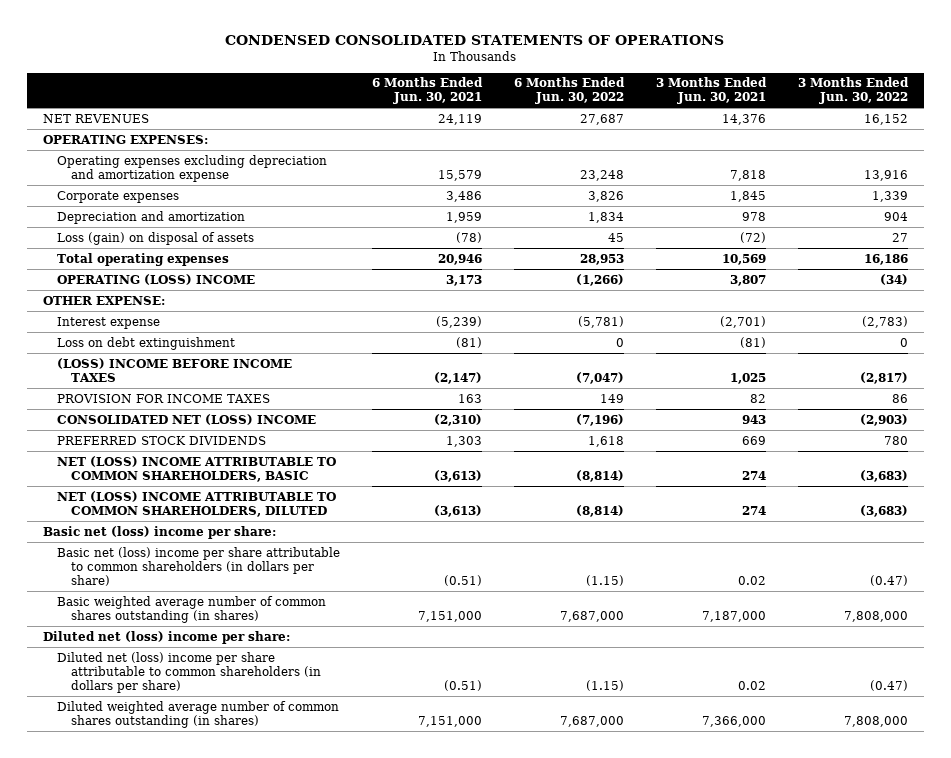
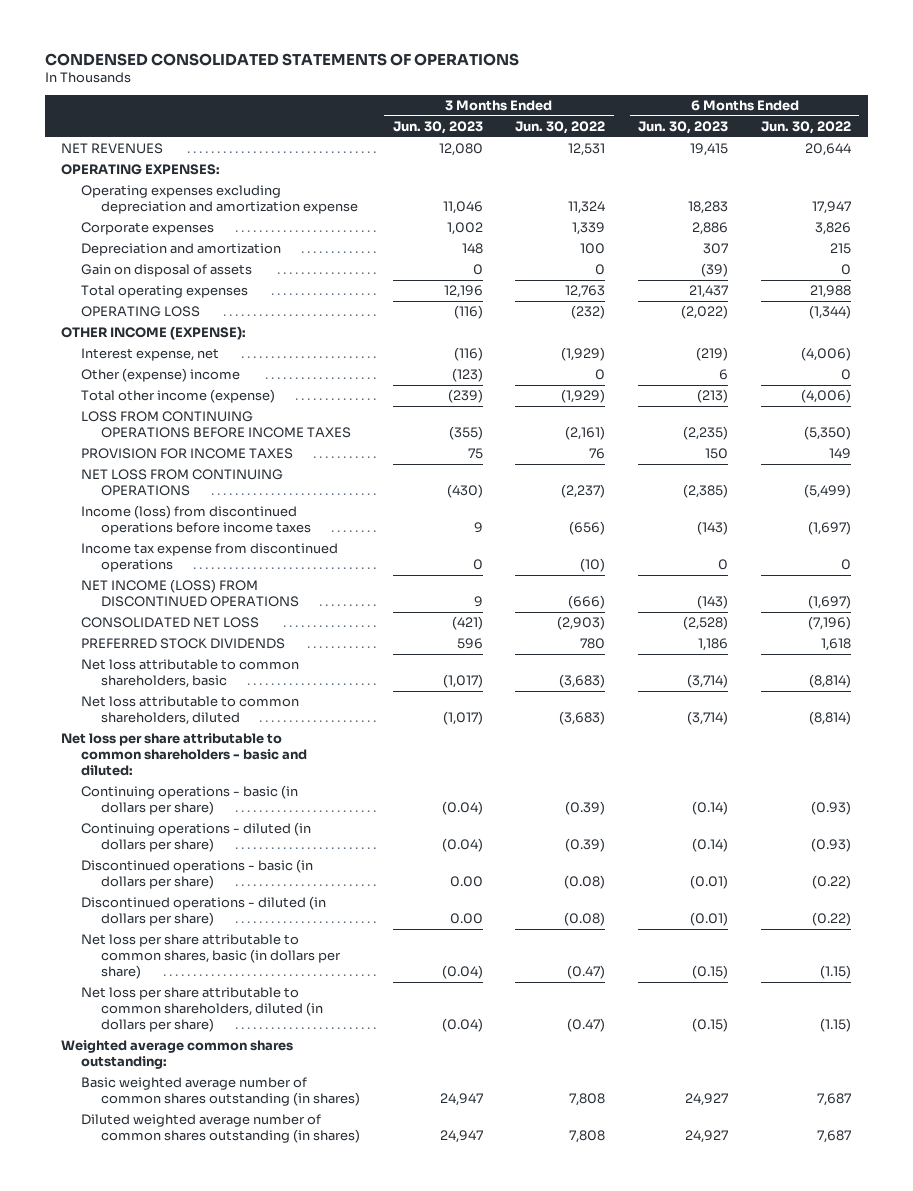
- | 6 Months Ended Jun. 30, 2021 | 6 Months Ended Jun. 30, 2022 | 3 Months Ended Jun. 30, 2021 | 3 Months Ended Jun. 30, 2022
+ | 3 Months Ended Jun. 30, 2023 | 3 Months Ended Jun. 30, 2022 | 6 Months Ended Jun. 30, 2023 | 6 Months Ended Jun. 30, 2022
- NET REVENUES | 24,119 | 27,687 | 14,376 | 16,152
+ NET REVENUES | 12,080 | 12,531 | 19,415 | 20,644
- Operating expenses excluding depreciation and amortization expense | 15,579 | 23,248 | 7,818 | 13,916
+ Operating expenses excluding depreciation and amortization expense | 11,046 | 11,324 | 18,283 | 17,947
- Depreciation and amortization | 1,959 | 1,834 | 978 | 904
- Loss (gain) on disposal of assets | (78) | 45 | (72) | 27
- Total operating expenses | 20,946 | 28,953 | 10,569 | 16,186
- OPERATING (LOSS) INCOME | 3,173 | (1,266) | 3,807 | (34)
- OTHER EXPENSE:
- Interest expense | (5,239) | (5,781) | (2,701) | (2,783)
- Loss on debt extinguishment | (81) | 0 | (81) | 0
- (LOSS) INCOME BEFORE INCOME TAXES | (2,147) | (7,047) | 1,025 | (2,817)
- PROVISION FOR INCOME TAXES | 163 | 149 | 82 | 86
- CONSOLIDATED NET (LOSS) INCOME | (2,310) | (7,196) | 943 | (2,903)
+ Depreciation and amortization | 148 | 100 | 307 | 215
+ Gain on disposal of assets | 0 | 0 | (39) | 0
+ Total operating expenses | 12,196 | 12,763 | 21,437 | 21,988
+ OPERATING LOSS | (116) | (232) | (2,022) | (1,344)
+ OTHER INCOME (EXPENSE):
+ Interest expense, net | (116) | (1,929) | (219) | (4,006)
+ Other (expense) income | (123) | 0 | 6 | 0
+ Total other income (expense) | (239) | (1,929) | (213) | (4,006)
+ LOSS FROM CONTINUING OPERATIONS BEFORE INCOME TAXES | (355) | (2,161) | (2,235) | (5,350)
+ PROVISION FOR INCOME TAXES | 75 | 76 | 150 | 149
+ NET LOSS FROM CONTINUING OPERATIONS | (430) | (2,237) | (2,385) | (5,499)
+ Income (loss) from discontinued operations before income taxes | 9 | (656) | (143) | (1,697)
+ Income tax expense from discontinued operations | 0 | (10) | 0 | 0
+ NET INCOME (LOSS) FROM DISCONTINUED OPERATIONS | 9 | (666) | (143) | (1,697)
+ CONSOLIDATED NET LOSS | (421) | (2,903) | (2,528) | (7,196)
- NET (LOSS) INCOME ATTRIBUTABLE TO COMMON SHAREHOLDERS, BASIC | (3,613) | (8,814) | 274 | (3,683)
- NET (LOSS) INCOME ATTRIBUTABLE TO COMMON SHAREHOLDERS, DILUTED | (3,613) | (8,814) | 274 | (3,683)
- Basic net (loss) income per share:
- Basic net (loss) income per share attributable to common shareholders (in dollars per share) | (0.51) | (1.15) | 0.02 | (0.47)
- Basic weighted average number of common shares outstanding (in shares) | 7,151,000 | 7,687,000 | 7,187,000 | 7,808,000
- Diluted net (loss) income per share:
- Diluted net (loss) income per share attributable to common shareholders (in dollars per share) | (0.51) | (1.15) | 0.02 | (0.47)
- Diluted weighted average number of common shares outstanding (in shares) | 7,151,000 | 7,687,000 | 7,366,000 | 7,808,000
+ Net loss attributable to common shareholders, basic | (1,017) | (3,683) | (3,714) | (8,814)
+ Net loss attributable to common shareholders, diluted | (1,017) | (3,683) | (3,714) | (8,814)
+ Net loss per share attributable to common shareholders - basic and diluted:
+ Continuing operations - basic (in dollars per share) | (0.04) | (0.39) | (0.14) | (0.93)
+ Continuing operations - diluted (in dollars per share) | (0.04) | (0.39) | (0.14) | (0.93)
+ Discontinued operations - basic (in dollars per share) | 0.00 | (0.08) | (0.01) | (0.22)
+ Discontinued operations - diluted (in dollars per share) | 0.00 | (0.08) | (0.01) | (0.22)
+ Net loss per share attributable to common shares, basic (in dollars per share) | (0.04) | (0.47) | (0.15) | (1.15)
+ Net loss per share attributable to common shareholders, diluted (in dollars per share) | (0.04) | (0.47) | (0.15) | (1.15)
+ Weighted average common shares outstanding:
+ Basic weighted average number of common shares outstanding (in shares) | 24,947 | 7,808 | 24,927 | 7,687
+ Diluted weighted average number of common shares outstanding (in shares) | 24,947 | 7,808 | 24,927 | 7,687

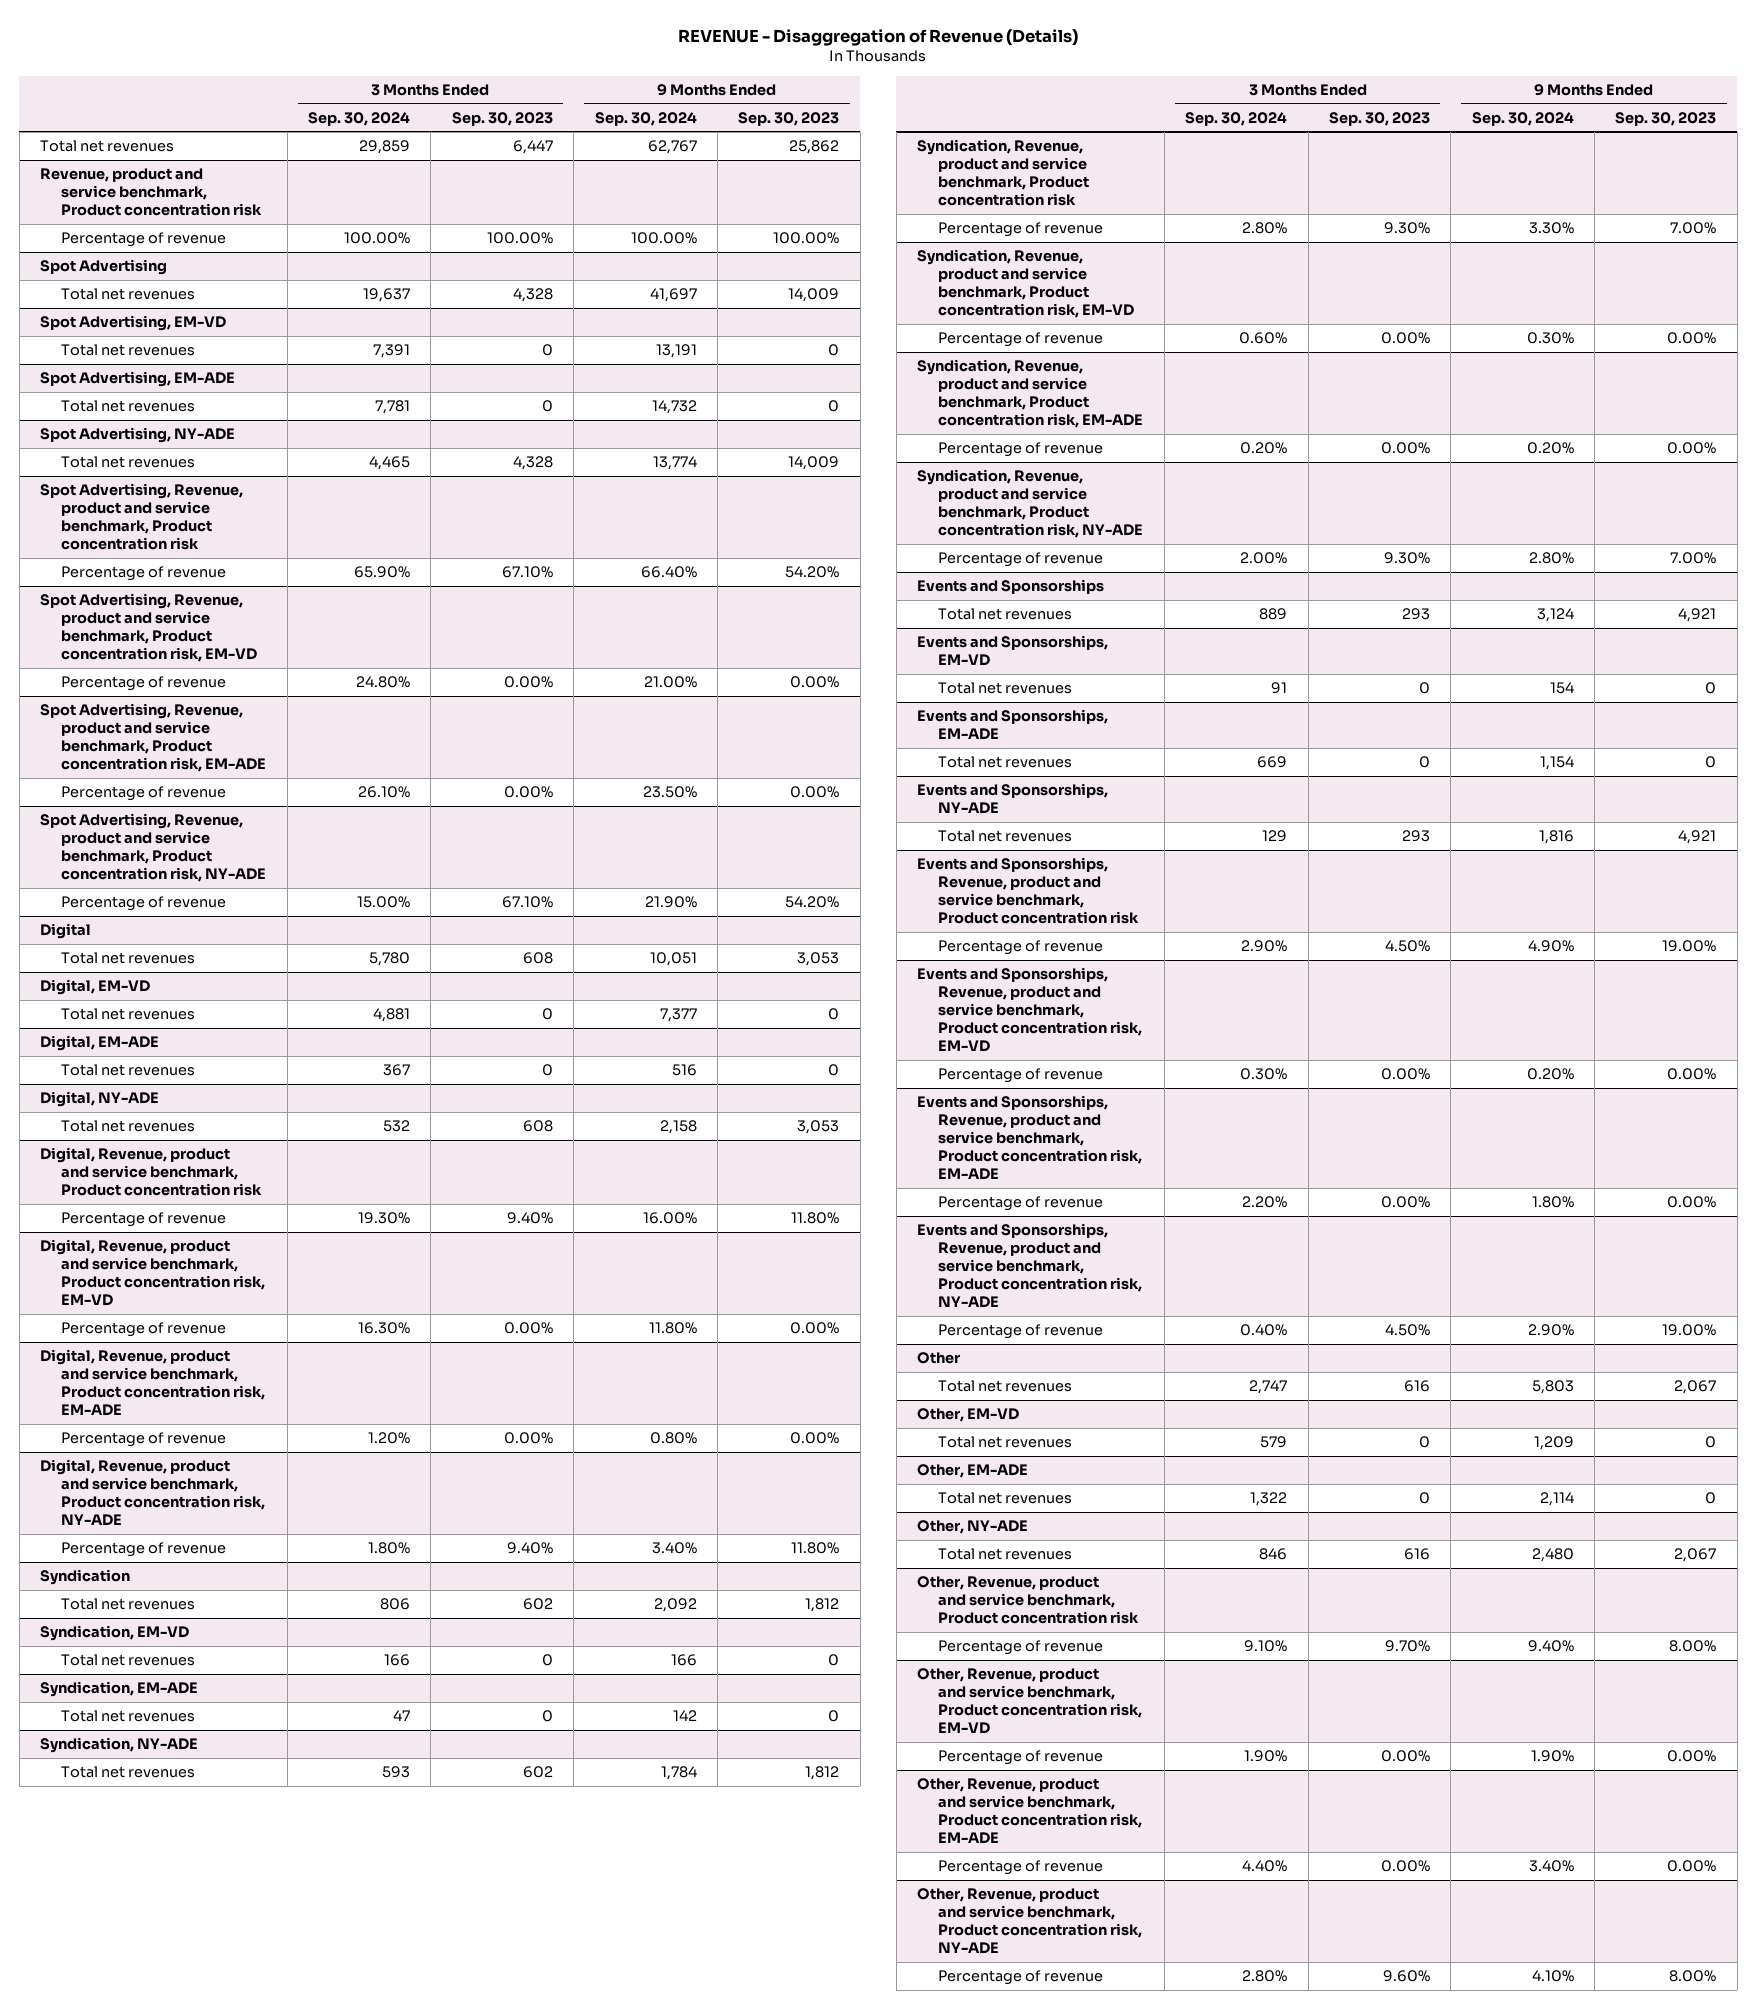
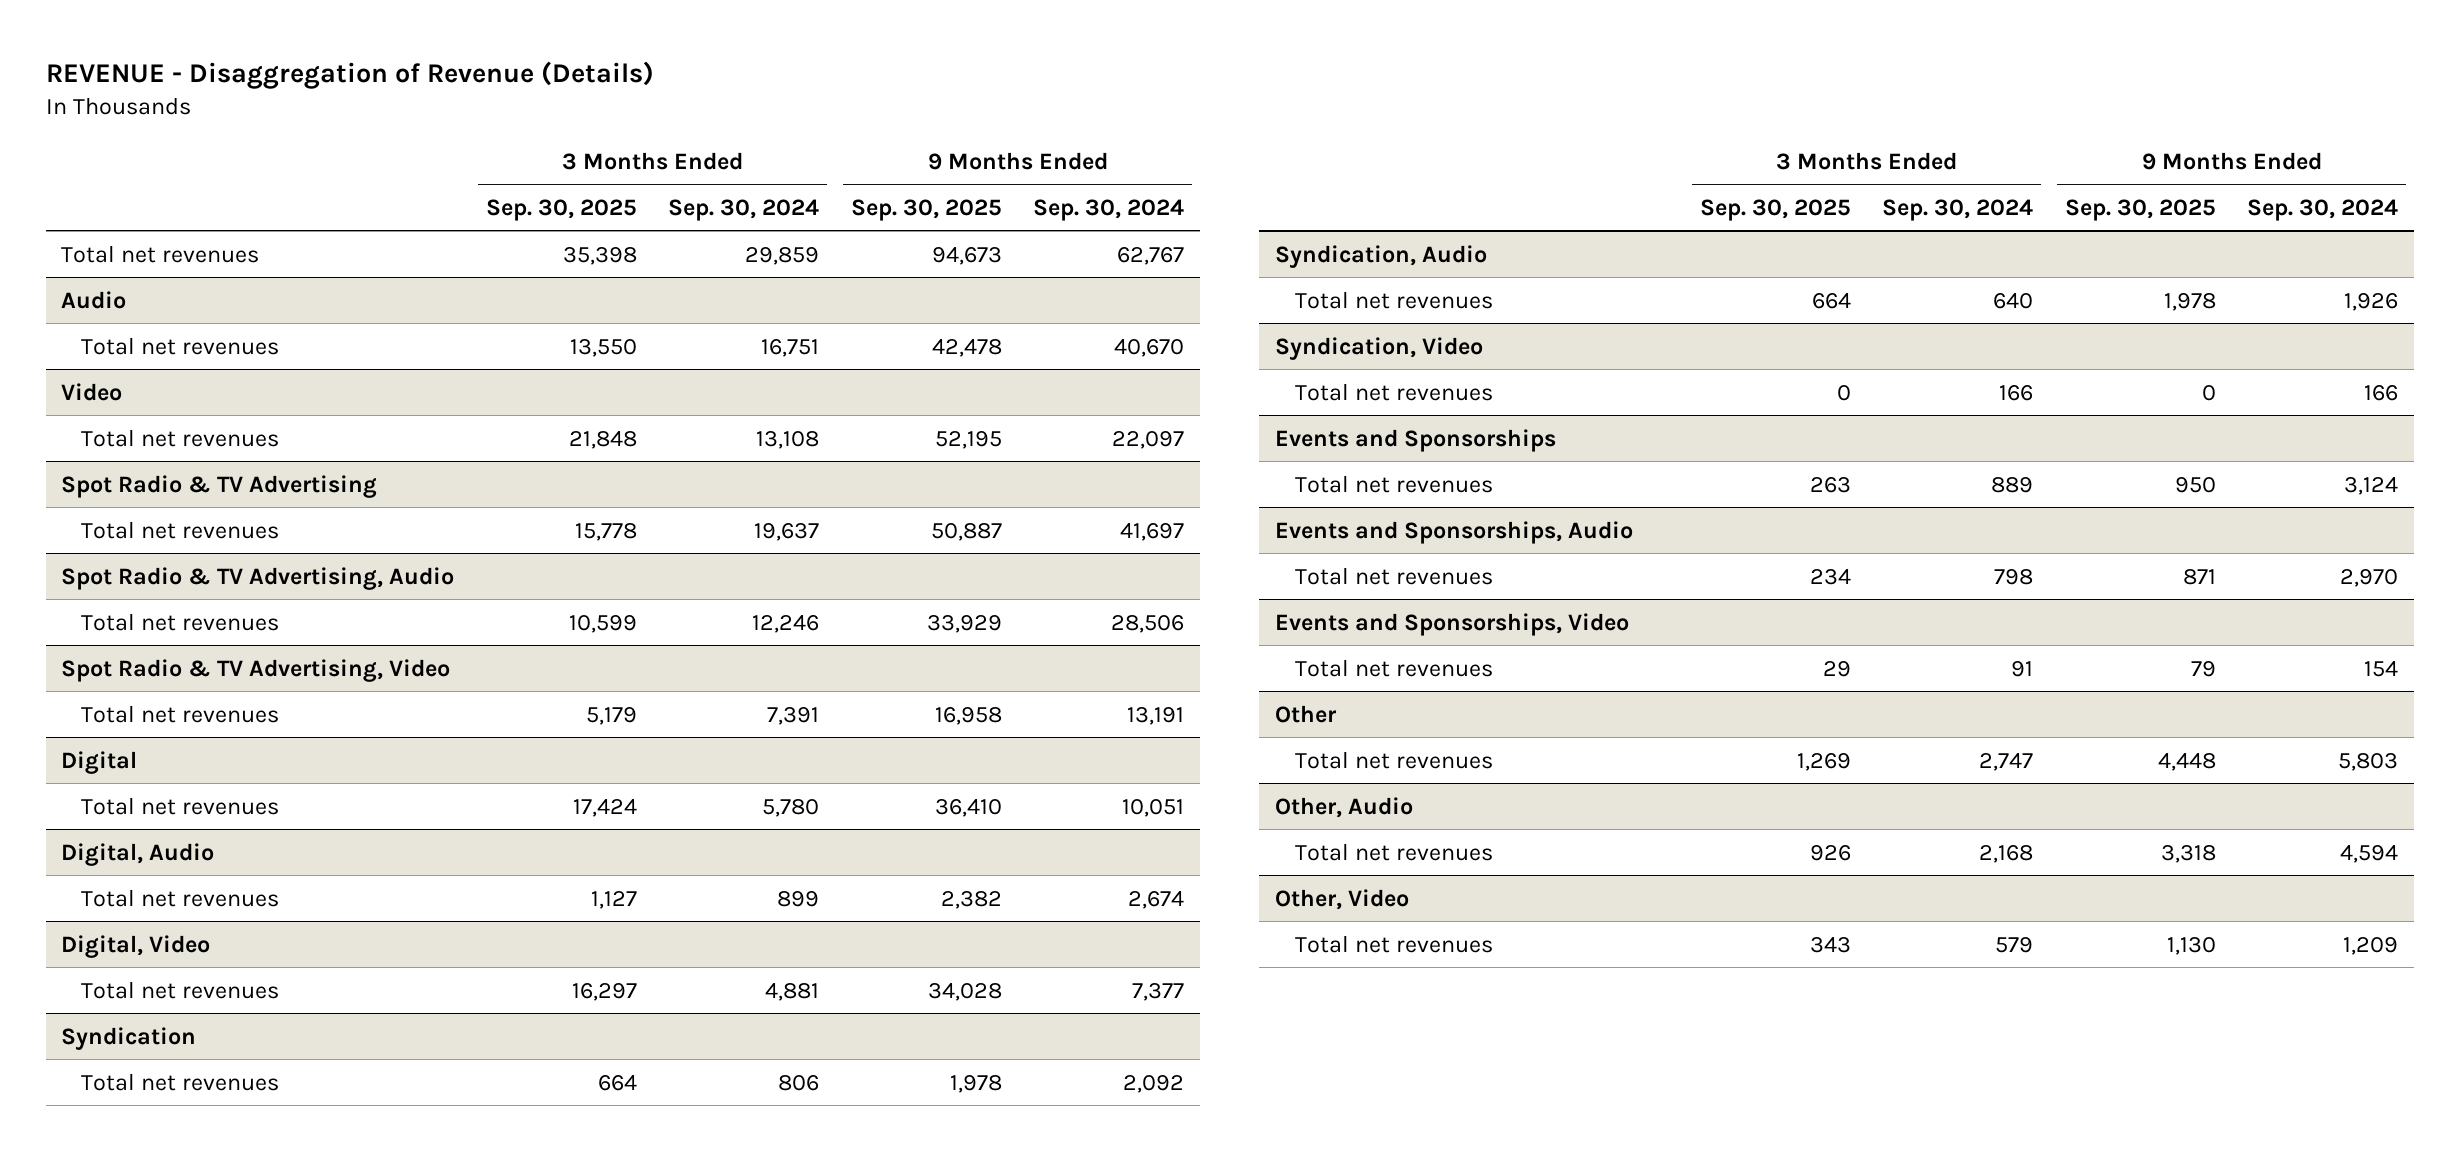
- | 3 Months Ended Sep. 30, 2024 | 3 Months Ended Sep. 30, 2023 | 9 Months Ended Sep. 30, 2024 | 9 Months Ended Sep. 30, 2023
+ | 3 Months Ended Sep. 30, 2025 | 3 Months Ended Sep. 30, 2024 | 9 Months Ended Sep. 30, 2025 | 9 Months Ended Sep. 30, 2024
- Revenue, product and service benchmark, Product concentration risk
- Percentage of revenue | 100.00% | 100.00% | 100.00% | 100.00%
- Spot Advertising
+ Audio
+ Total net revenues | 13,550 | 16,751 | 42,478 | 40,670
+ Video
+ Total net revenues | 21,848 | 13,108 | 52,195 | 22,097
+ Spot Radio & TV Advertising
- Spot Advertising, EM-VD
+ Spot Radio & TV Advertising, Audio
+ Total net revenues | 10,599 | 12,246 | 33,929 | 28,506
+ Spot Radio & TV Advertising, Video
- Spot Advertising, EM-ADE
- Total net revenues | 7,781 | 0 | 14,732 | 0
- Spot Advertising, NY-ADE
- Total net revenues | 4,465 | 4,328 | 13,774 | 14,009
- Spot Advertising, Revenue, product and service benchmark, Product concentration risk
- Percentage of revenue | 65.90% | 67.10% | 66.40% | 54.20%
- Spot Advertising, Revenue, product and service benchmark, Product concentration risk, EM-VD
- Percentage of revenue | 24.80% | 0.00% | 21.00% | 0.00%
- Spot Advertising, Revenue, product and service benchmark, Product concentration risk, EM-ADE
- Percentage of revenue | 26.10% | 0.00% | 23.50% | 0.00%
- Spot Advertising, Revenue, product and service benchmark, Product concentration risk, NY-ADE
- Percentage of revenue | 15.00% | 67.10% | 21.90% | 54.20%
- Digital, EM-VD
+ Digital, Audio
+ Total net revenues | 1,127 | 899 | 2,382 | 2,674
+ Digital, Video
- Digital, EM-ADE
- Total net revenues | 367 | 0 | 516 | 0
- Digital, NY-ADE
- Total net revenues | 532 | 608 | 2,158 | 3,053
- Digital, Revenue, product and service benchmark, Product concentration risk
- Percentage of revenue | 19.30% | 9.40% | 16.00% | 11.80%
- Digital, Revenue, product and service benchmark, Product concentration risk, EM-VD
- Percentage of revenue | 16.30% | 0.00% | 11.80% | 0.00%
- Digital, Revenue, product and service benchmark, Product concentration risk, EM-ADE
- Percentage of revenue | 1.20% | 0.00% | 0.80% | 0.00%
- Digital, Revenue, product and service benchmark, Product concentration risk, NY-ADE
- Percentage of revenue | 1.80% | 9.40% | 3.40% | 11.80%
- Syndication, EM-VD
+ Syndication, Audio
+ Total net revenues | 664 | 640 | 1,978 | 1,926
+ Syndication, Video
- Syndication, EM-ADE
- Total net revenues | 47 | 0 | 142 | 0
- Syndication, NY-ADE
- Total net revenues | 593 | 602 | 1,784 | 1,812
- Syndication, Revenue, product and service benchmark, Product concentration risk
- Percentage of revenue | 2.80% | 9.30% | 3.30% | 7.00%
- Syndication, Revenue, product and service benchmark, Product concentration risk, EM-VD
- Percentage of revenue | 0.60% | 0.00% | 0.30% | 0.00%
- Syndication, Revenue, product and service benchmark, Product concentration risk, EM-ADE
- Percentage of revenue | 0.20% | 0.00% | 0.20% | 0.00%
- Syndication, Revenue, product and service benchmark, Product concentration risk, NY-ADE
- Percentage of revenue | 2.00% | 9.30% | 2.80% | 7.00%
- Events and Sponsorships, EM-VD
+ Events and Sponsorships, Audio
+ Total net revenues | 234 | 798 | 871 | 2,970
+ Events and Sponsorships, Video
- Events and Sponsorships, EM-ADE
- Total net revenues | 669 | 0 | 1,154 | 0
- Events and Sponsorships, NY-ADE
- Total net revenues | 129 | 293 | 1,816 | 4,921
- Events and Sponsorships, Revenue, product and service benchmark, Product concentration risk
- Percentage of revenue | 2.90% | 4.50% | 4.90% | 19.00%
- Events and Sponsorships, Revenue, product and service benchmark, Product concentration risk, EM-VD
- Percentage of revenue | 0.30% | 0.00% | 0.20% | 0.00%
- Events and Sponsorships, Revenue, product and service benchmark, Product concentration risk, EM-ADE
- Percentage of revenue | 2.20% | 0.00% | 1.80% | 0.00%
- Events and Sponsorships, Revenue, product and service benchmark, Product concentration risk, NY-ADE
- Percentage of revenue | 0.40% | 4.50% | 2.90% | 19.00%
- Other, EM-VD
+ Other, Audio
+ Total net revenues | 926 | 2,168 | 3,318 | 4,594
+ Other, Video
- Other, EM-ADE
- Total net revenues | 1,322 | 0 | 2,114 | 0
- Other, NY-ADE
- Total net revenues | 846 | 616 | 2,480 | 2,067
- Other, Revenue, product and service benchmark, Product concentration risk
- Percentage of revenue | 9.10% | 9.70% | 9.40% | 8.00%
- Other, Revenue, product and service benchmark, Product concentration risk, EM-VD
- Percentage of revenue | 1.90% | 0.00% | 1.90% | 0.00%
- Other, Revenue, product and service benchmark, Product concentration risk, EM-ADE
- Percentage of revenue | 4.40% | 0.00% | 3.40% | 0.00%
- Other, Revenue, product and service benchmark, Product concentration risk, NY-ADE
- Percentage of revenue | 2.80% | 9.60% | 4.10% | 8.00%

